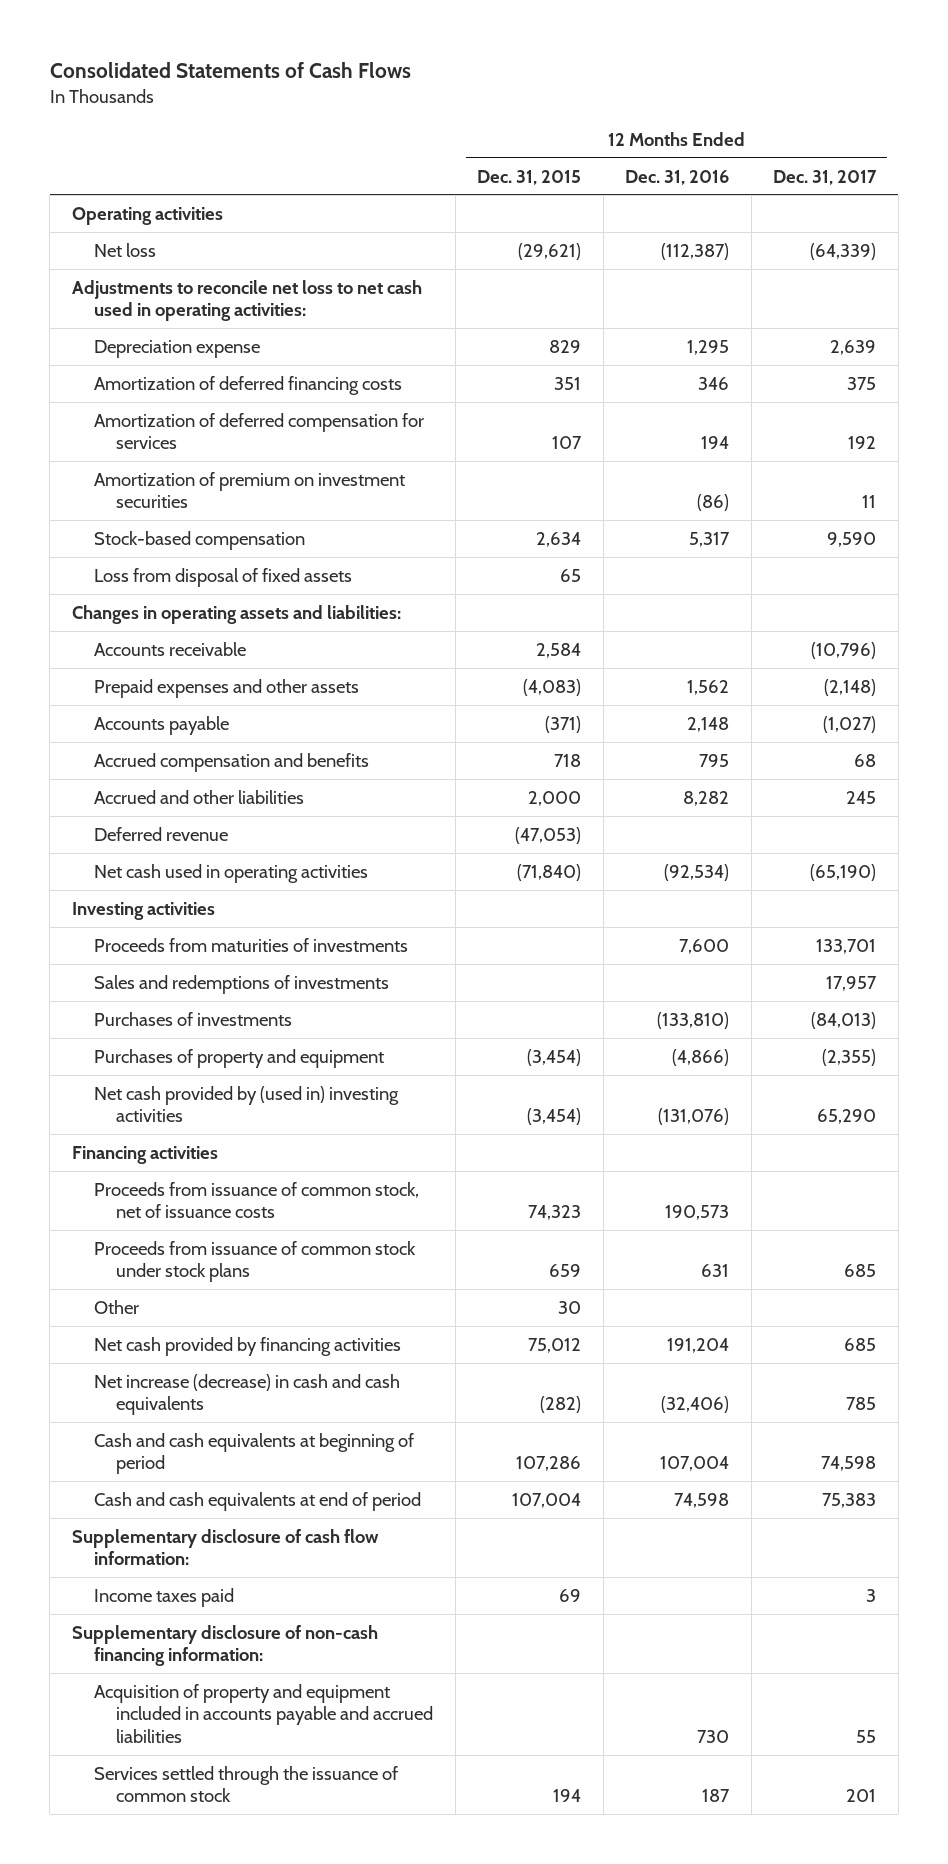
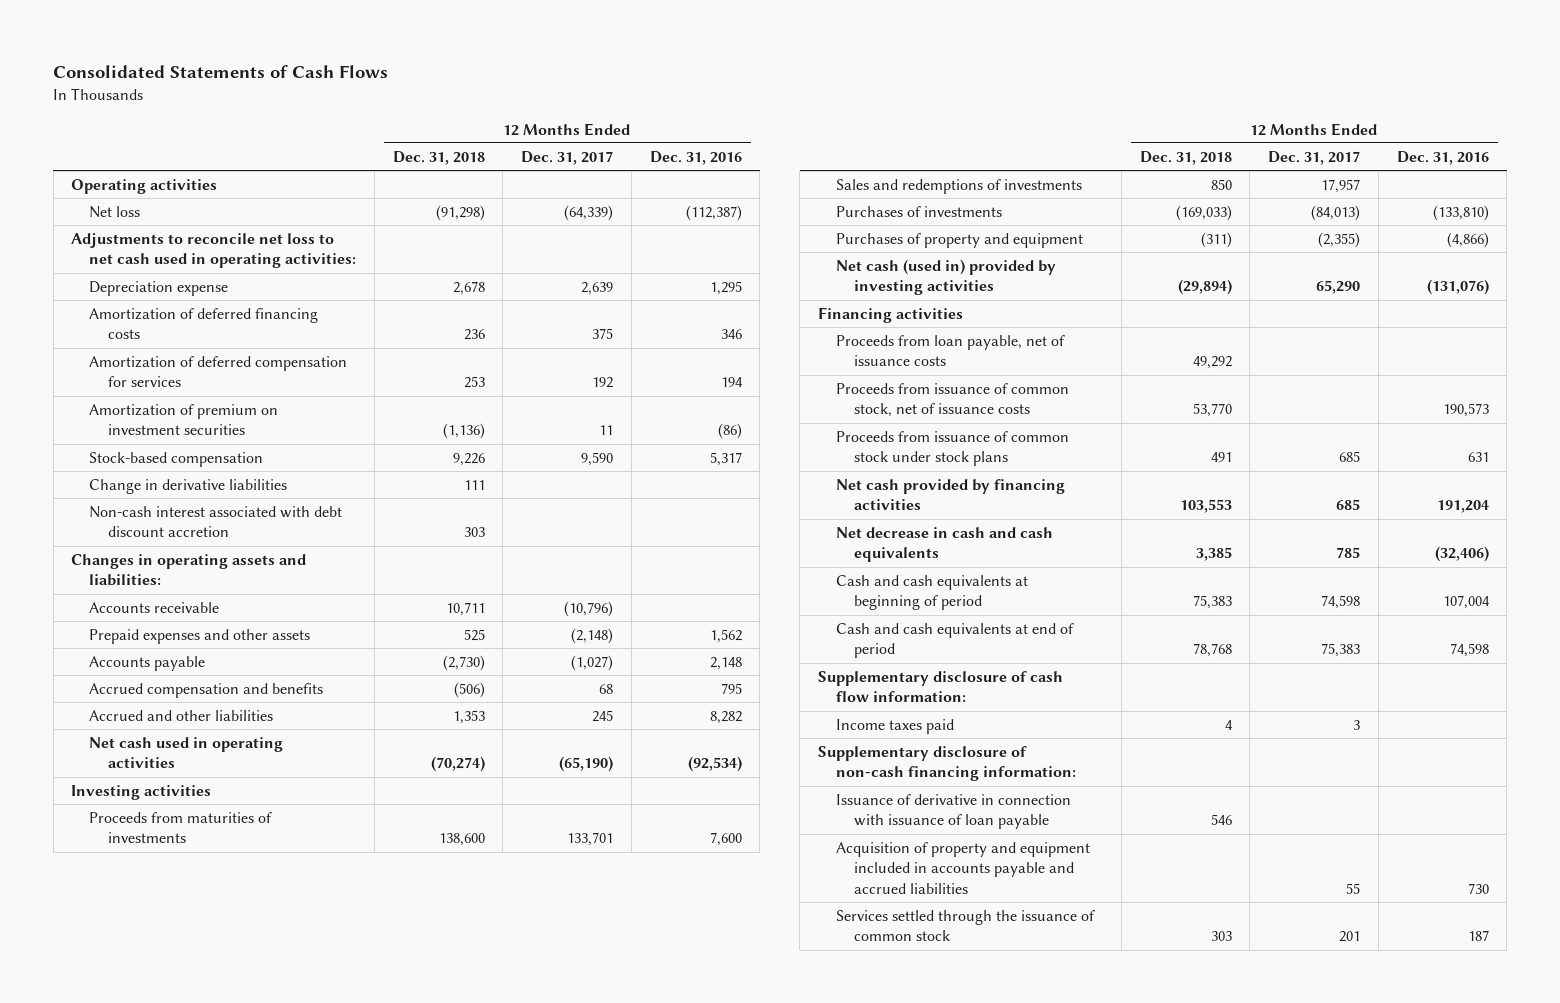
- | 12 Months Ended Dec. 31, 2015 | 12 Months Ended Dec. 31, 2016 | 12 Months Ended Dec. 31, 2017
+ | 12 Months Ended Dec. 31, 2018 | 12 Months Ended Dec. 31, 2017 | 12 Months Ended Dec. 31, 2016
- Loss from disposal of fixed assets | 65 | |
+ Change in derivative liabilities | 111 | |
+ Non-cash interest associated with debt discount accretion | 303 | |
- Deferred revenue | (47,053) | |
- Net cash provided by (used in) investing activities | (3,454) | (131,076) | 65,290
+ Net cash (used in) provided by investing activities | (29,894) | 65,290 | (131,076)
+ Proceeds from loan payable, net of issuance costs | 49,292 | |
- Other | 30 | |
- Net increase (decrease) in cash and cash equivalents | (282) | (32,406) | 785
+ Net decrease in cash and cash equivalents | 3,385 | 785 | (32,406)
+ Issuance of derivative in connection with issuance of loan payable | 546 | |

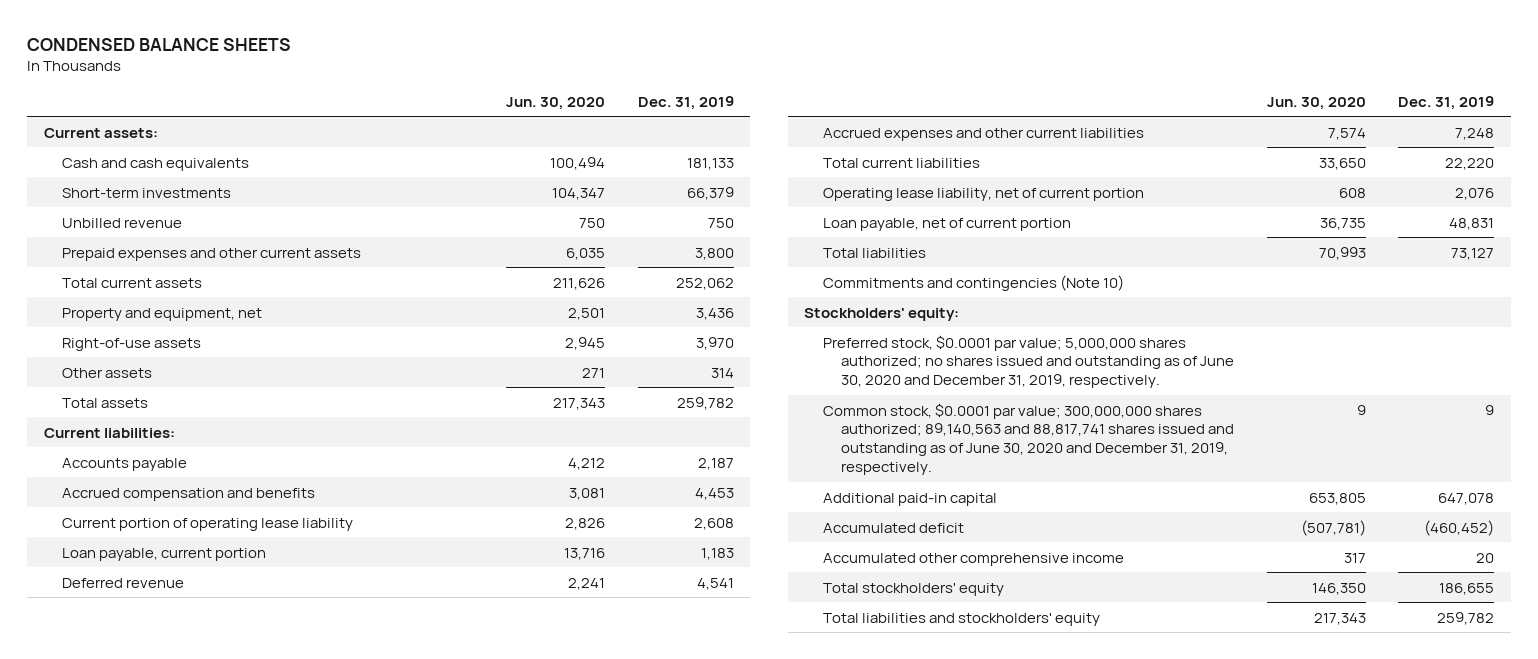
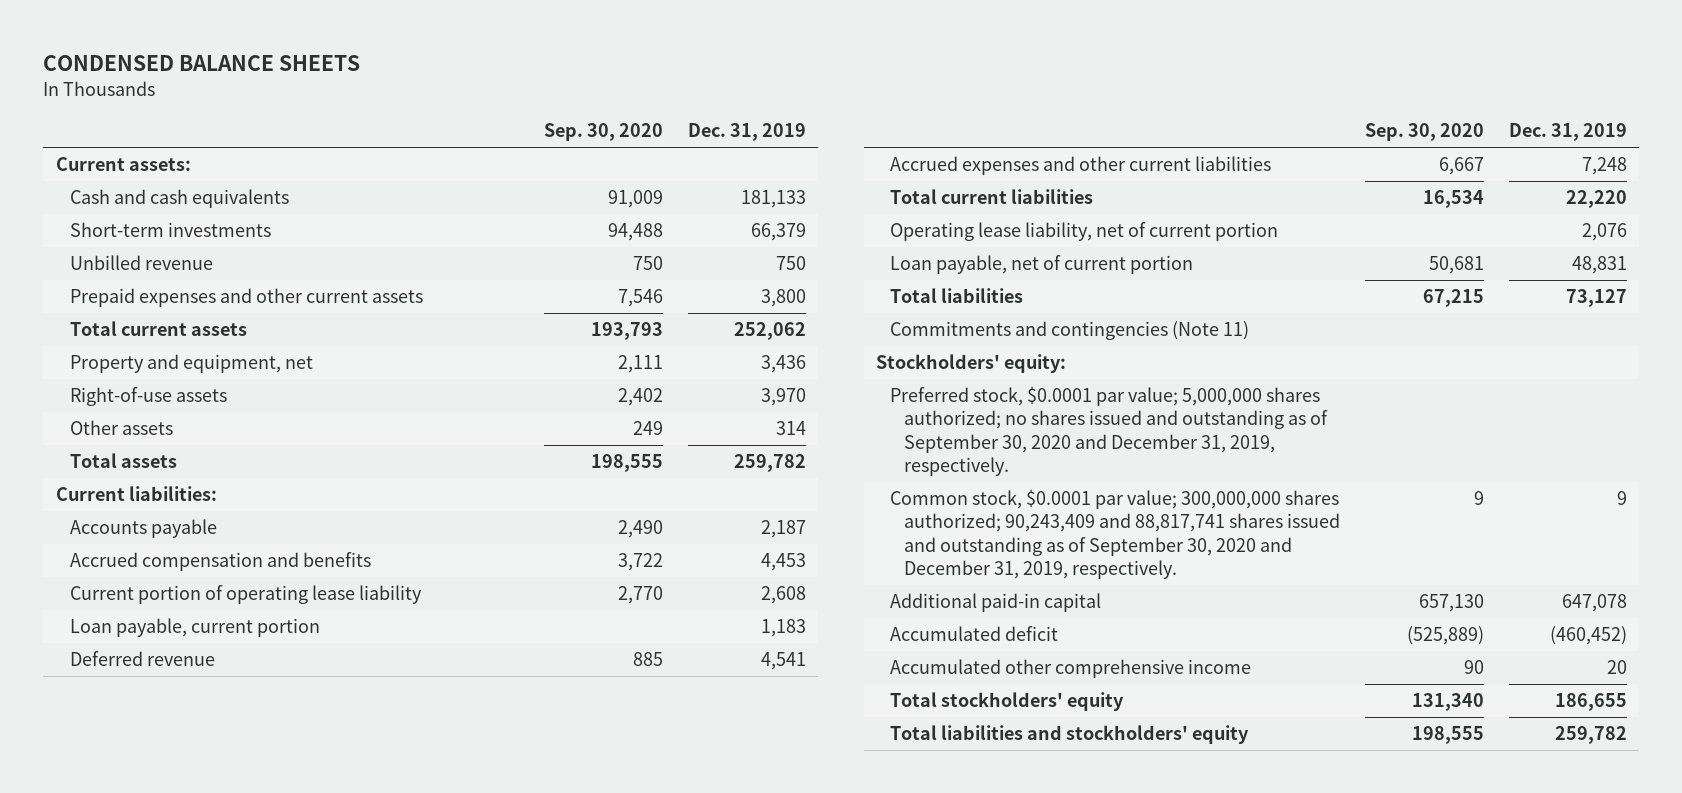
- | Jun. 30, 2020 | Dec. 31, 2019
+ | Sep. 30, 2020 | Dec. 31, 2019
- Commitments and contingencies (Note 10)
+ Commitments and contingencies (Note 11)
- Preferred stock, $0.0001 par value; 5,000,000 shares authorized; no shares issued and outstanding as of June 30, 2020 and December 31, 2019, respectively.
- Common stock, $0.0001 par value; 300,000,000 shares authorized; 89,140,563 and 88,817,741 shares issued and outstanding as of June 30, 2020 and December 31, 2019, respectively. | 9 | 9
+ Preferred stock, $0.0001 par value; 5,000,000 shares authorized; no shares issued and outstanding as of September 30, 2020 and December 31, 2019, respectively.
+ Common stock, $0.0001 par value; 300,000,000 shares authorized; 90,243,409 and 88,817,741 shares issued and outstanding as of September 30, 2020 and December 31, 2019, respectively. | 9 | 9

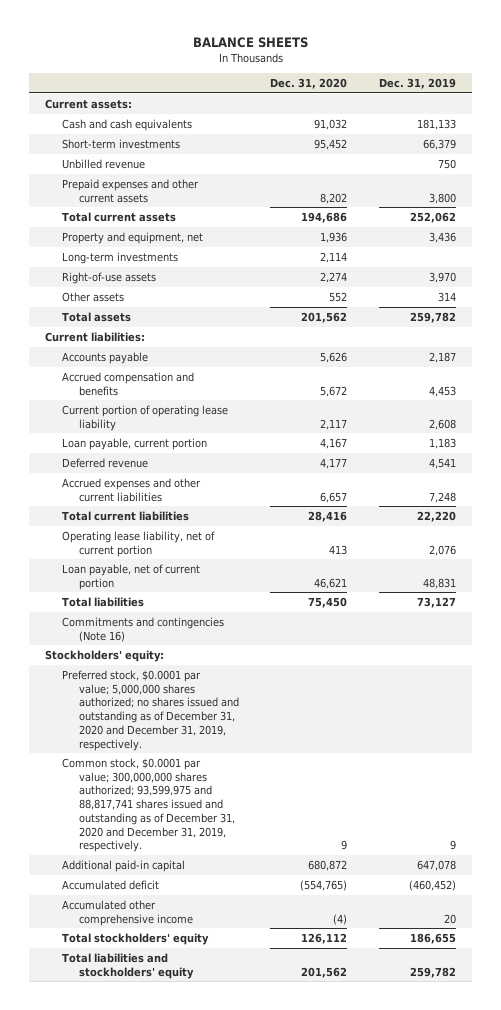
- CONDENSED BALANCE SHEETS
+ BALANCE SHEETS
- | Sep. 30, 2020 | Dec. 31, 2019
+ | Dec. 31, 2020 | Dec. 31, 2019
+ Long-term investments | 2,114 |
- Commitments and contingencies (Note 11)
+ Commitments and contingencies (Note 16)
- Preferred stock, $0.0001 par value; 5,000,000 shares authorized; no shares issued and outstanding as of September 30, 2020 and December 31, 2019, respectively.
- Common stock, $0.0001 par value; 300,000,000 shares authorized; 90,243,409 and 88,817,741 shares issued and outstanding as of September 30, 2020 and December 31, 2019, respectively. | 9 | 9
+ Preferred stock, $0.0001 par value; 5,000,000 shares authorized; no shares issued and outstanding as of December 31, 2020 and December 31, 2019, respectively.
+ Common stock, $0.0001 par value; 300,000,000 shares authorized; 93,599,975 and 88,817,741 shares issued and outstanding as of December 31, 2020 and December 31, 2019, respectively. | 9 | 9

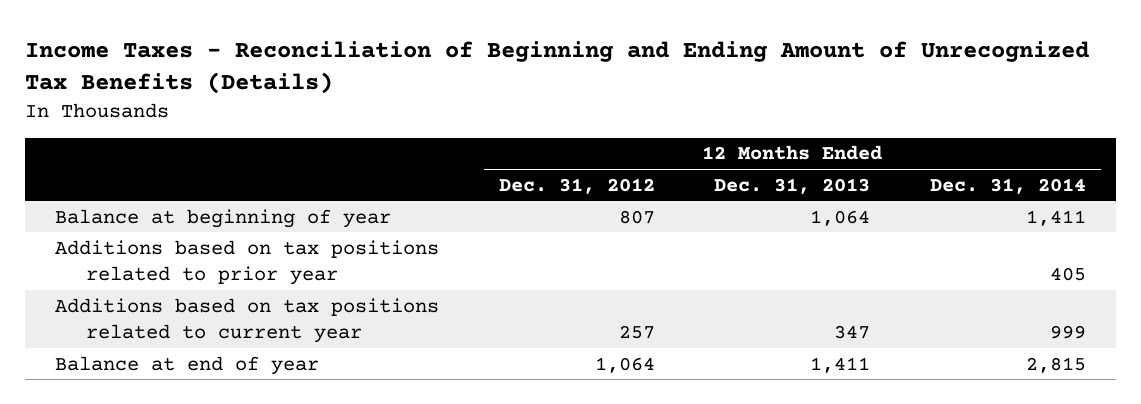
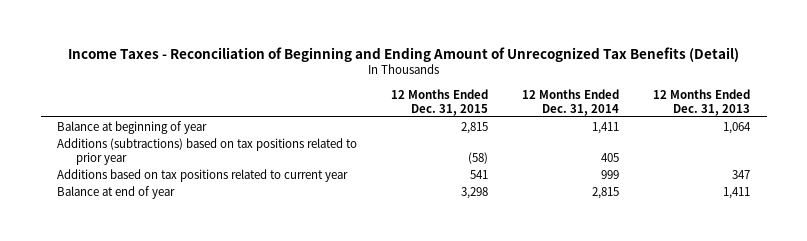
- Income Taxes - Reconciliation of Beginning and Ending Amount of Unrecognized Tax Benefits (Details)
+ Income Taxes - Reconciliation of Beginning and Ending Amount of Unrecognized Tax Benefits (Detail)
- | 12 Months Ended Dec. 31, 2012 | 12 Months Ended Dec. 31, 2013 | 12 Months Ended Dec. 31, 2014
+ | 12 Months Ended Dec. 31, 2015 | 12 Months Ended Dec. 31, 2014 | 12 Months Ended Dec. 31, 2013
- Additions based on tax positions related to prior year | | | 405
+ Additions (subtractions) based on tax positions related to prior year | (58) | 405 |

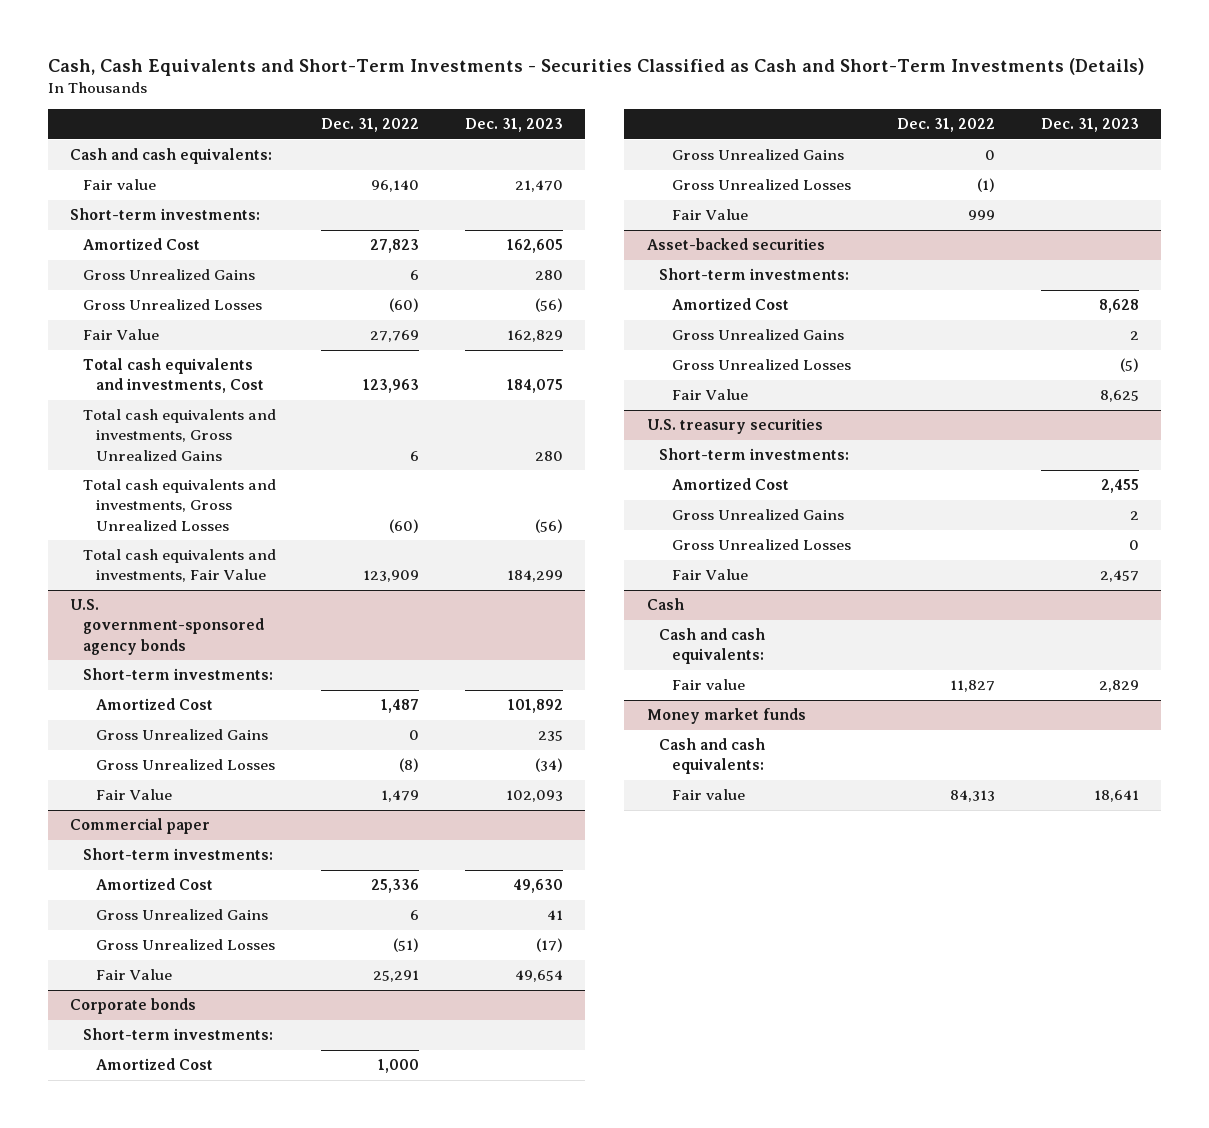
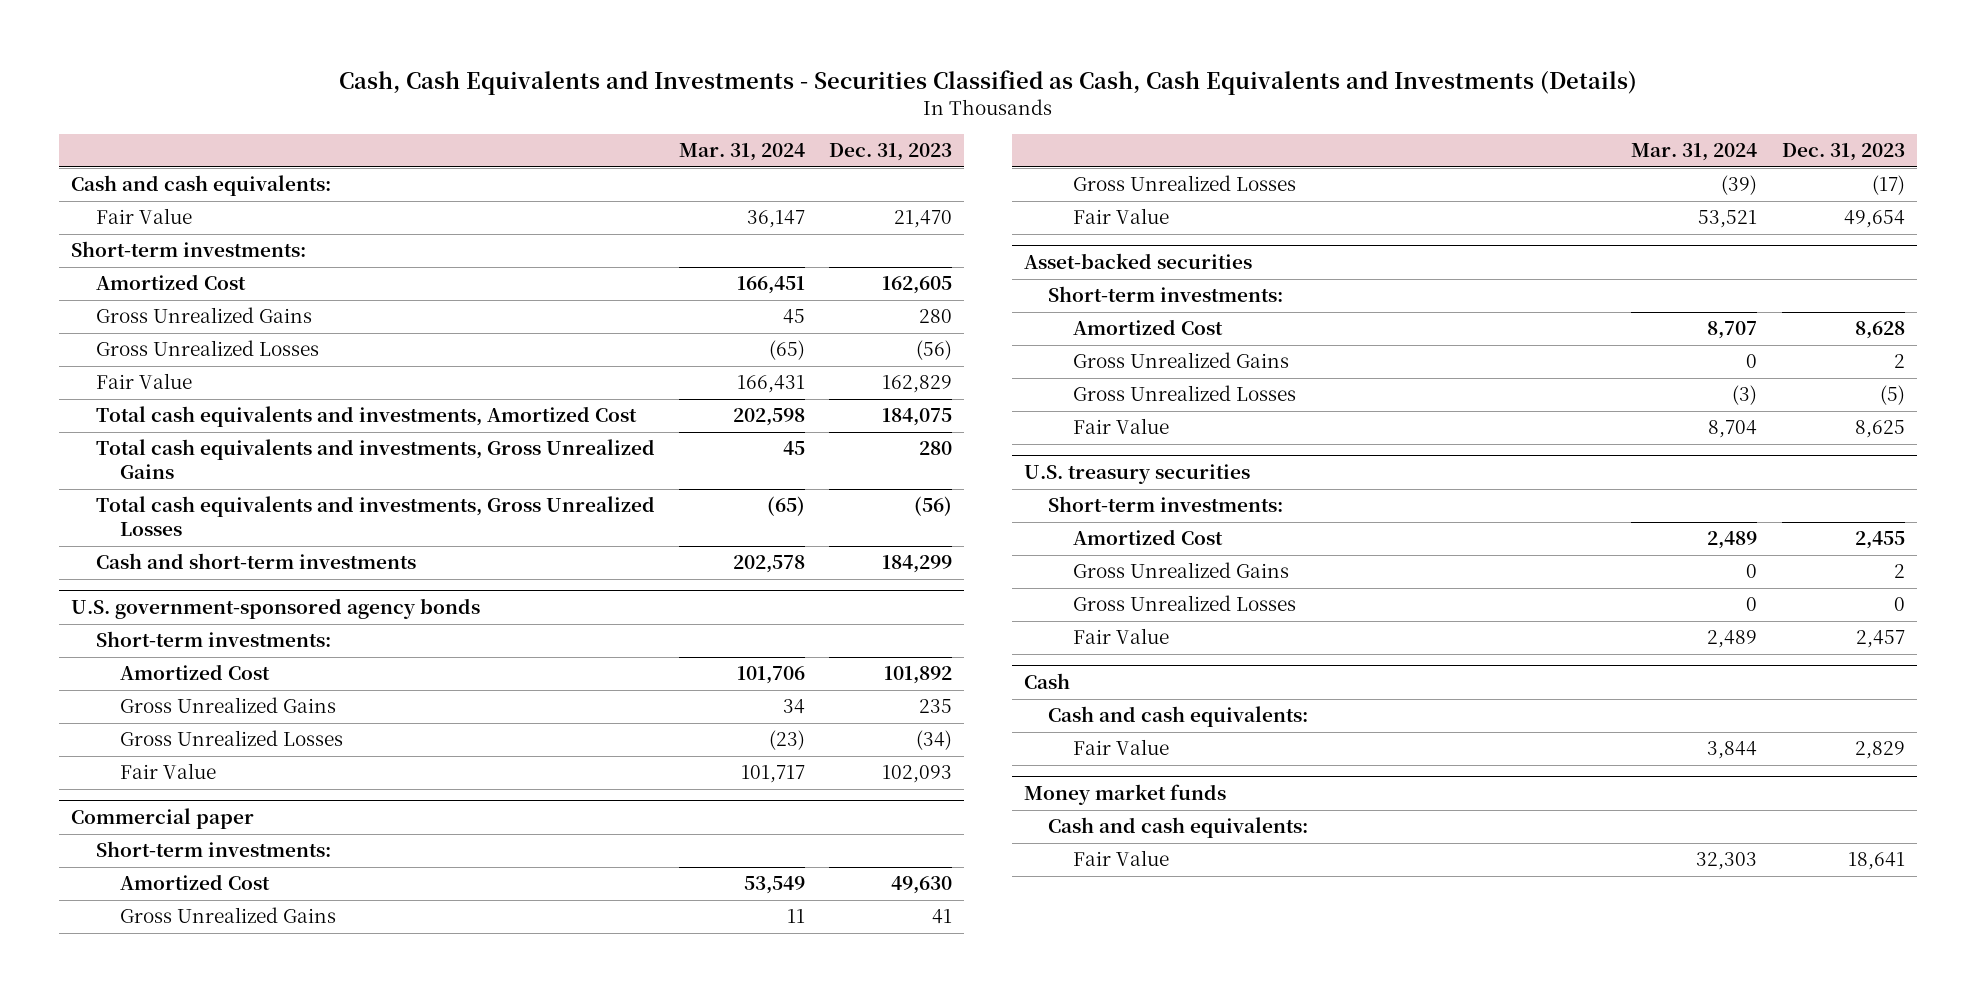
- Cash, Cash Equivalents and Short-Term Investments - Securities Classified as Cash and Short-Term Investments (Details)
+ Cash, Cash Equivalents and Investments - Securities Classified as Cash, Cash Equivalents and Investments (Details)
- | Dec. 31, 2022 | Dec. 31, 2023
+ | Mar. 31, 2024 | Dec. 31, 2023
- Fair value | 96,140 | 21,470
+ Fair Value | 36,147 | 21,470
- Total cash equivalents and investments, Cost | 123,963 | 184,075
+ Total cash equivalents and investments, Amortized Cost | 202,598 | 184,075
- Total cash equivalents and investments, Fair Value | 123,909 | 184,299
+ Cash and short-term investments | 202,578 | 184,299
- Corporate bonds
- Short-term investments:
- Amortized Cost | 1,000 |
- Gross Unrealized Gains | 0 |
- Gross Unrealized Losses | (1) |
- Fair Value | 999 |
@ Cash
- Fair value | 11,827 | 2,829
+ Fair Value | 3,844 | 2,829
@ Money market funds
- Fair value | 84,313 | 18,641
+ Fair Value | 32,303 | 18,641

